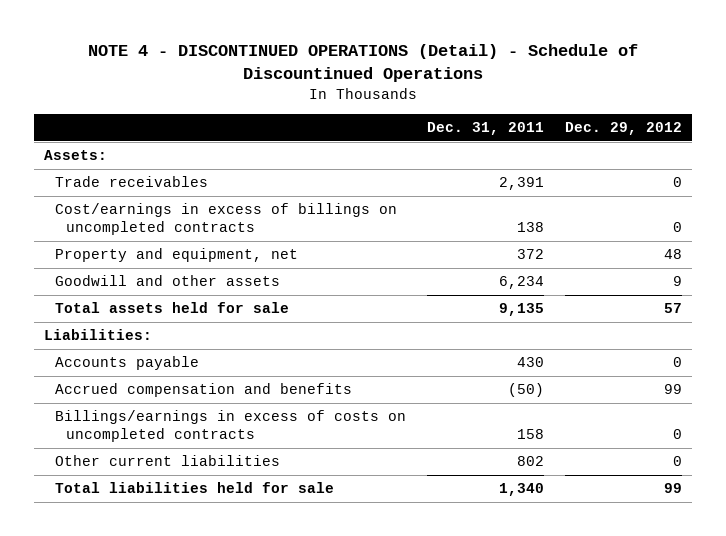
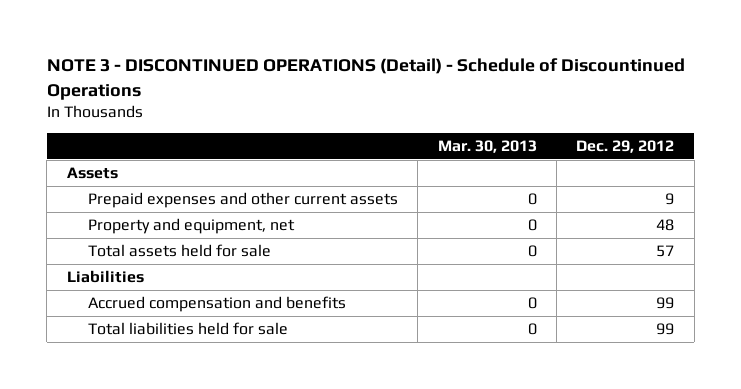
- NOTE 4 - DISCONTINUED OPERATIONS (Detail) - Schedule of Discountinued Operations
+ NOTE 3 - DISCONTINUED OPERATIONS (Detail) - Schedule of Discountinued Operations
- | Dec. 31, 2011 | Dec. 29, 2012
+ | Mar. 30, 2013 | Dec. 29, 2012
- Assets:
- Trade receivables | 2,391 | 0
- Cost/earnings in excess of billings on uncompleted contracts | 138 | 0
+ Assets
+ Prepaid expenses and other current assets | 0 | 9
- Goodwill and other assets | 6,234 | 9
- Liabilities:
- Accounts payable | 430 | 0
+ Liabilities
- Billings/earnings in excess of costs on uncompleted contracts | 158 | 0
- Other current liabilities | 802 | 0

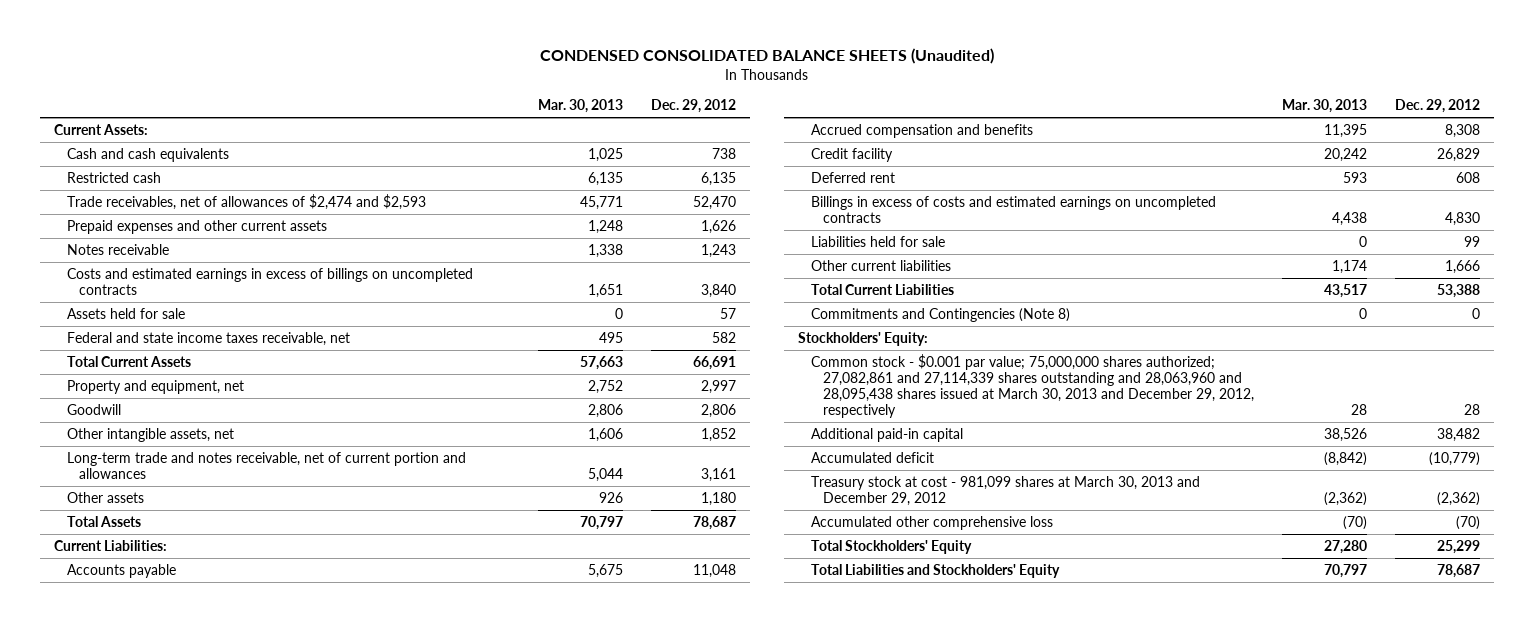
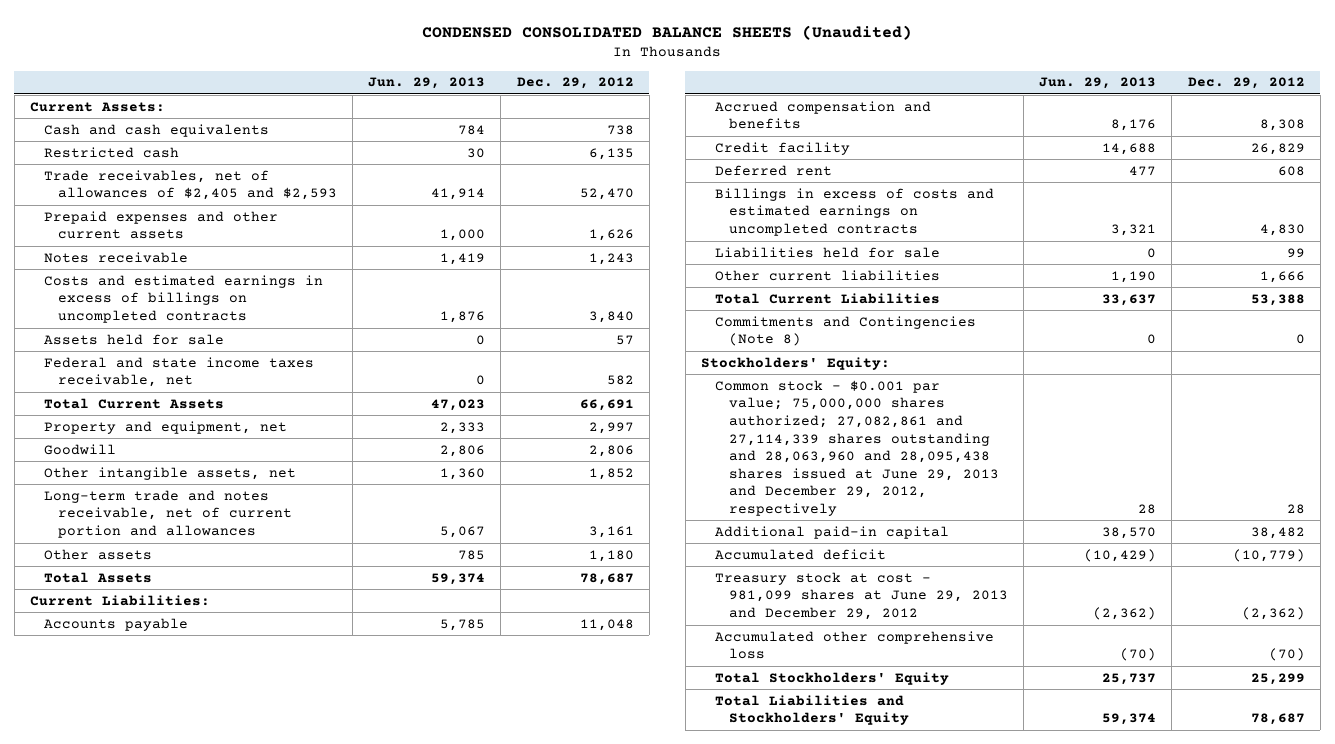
- | Mar. 30, 2013 | Dec. 29, 2012
+ | Jun. 29, 2013 | Dec. 29, 2012
- Trade receivables, net of allowances of $2,474 and $2,593 | 45,771 | 52,470
+ Trade receivables, net of allowances of $2,405 and $2,593 | 41,914 | 52,470
- Common stock - $0.001 par value; 75,000,000 shares authorized; 27,082,861 and 27,114,339 shares outstanding and 28,063,960 and 28,095,438 shares issued at March 30, 2013 and December 29, 2012, respectively | 28 | 28
+ Common stock - $0.001 par value; 75,000,000 shares authorized; 27,082,861 and 27,114,339 shares outstanding and 28,063,960 and 28,095,438 shares issued at June 29, 2013 and December 29, 2012, respectively | 28 | 28
- Treasury stock at cost - 981,099 shares at March 30, 2013 and December 29, 2012 | (2,362) | (2,362)
+ Treasury stock at cost - 981,099 shares at June 29, 2013 and December 29, 2012 | (2,362) | (2,362)

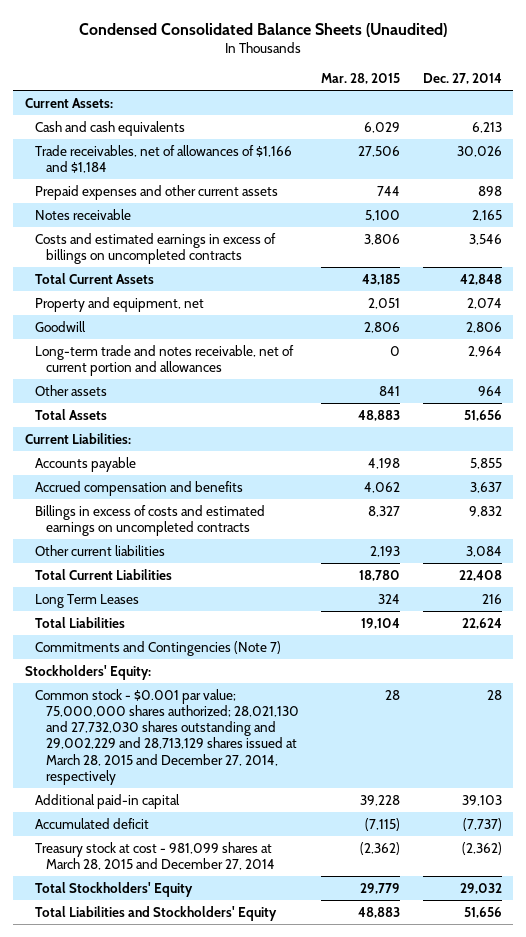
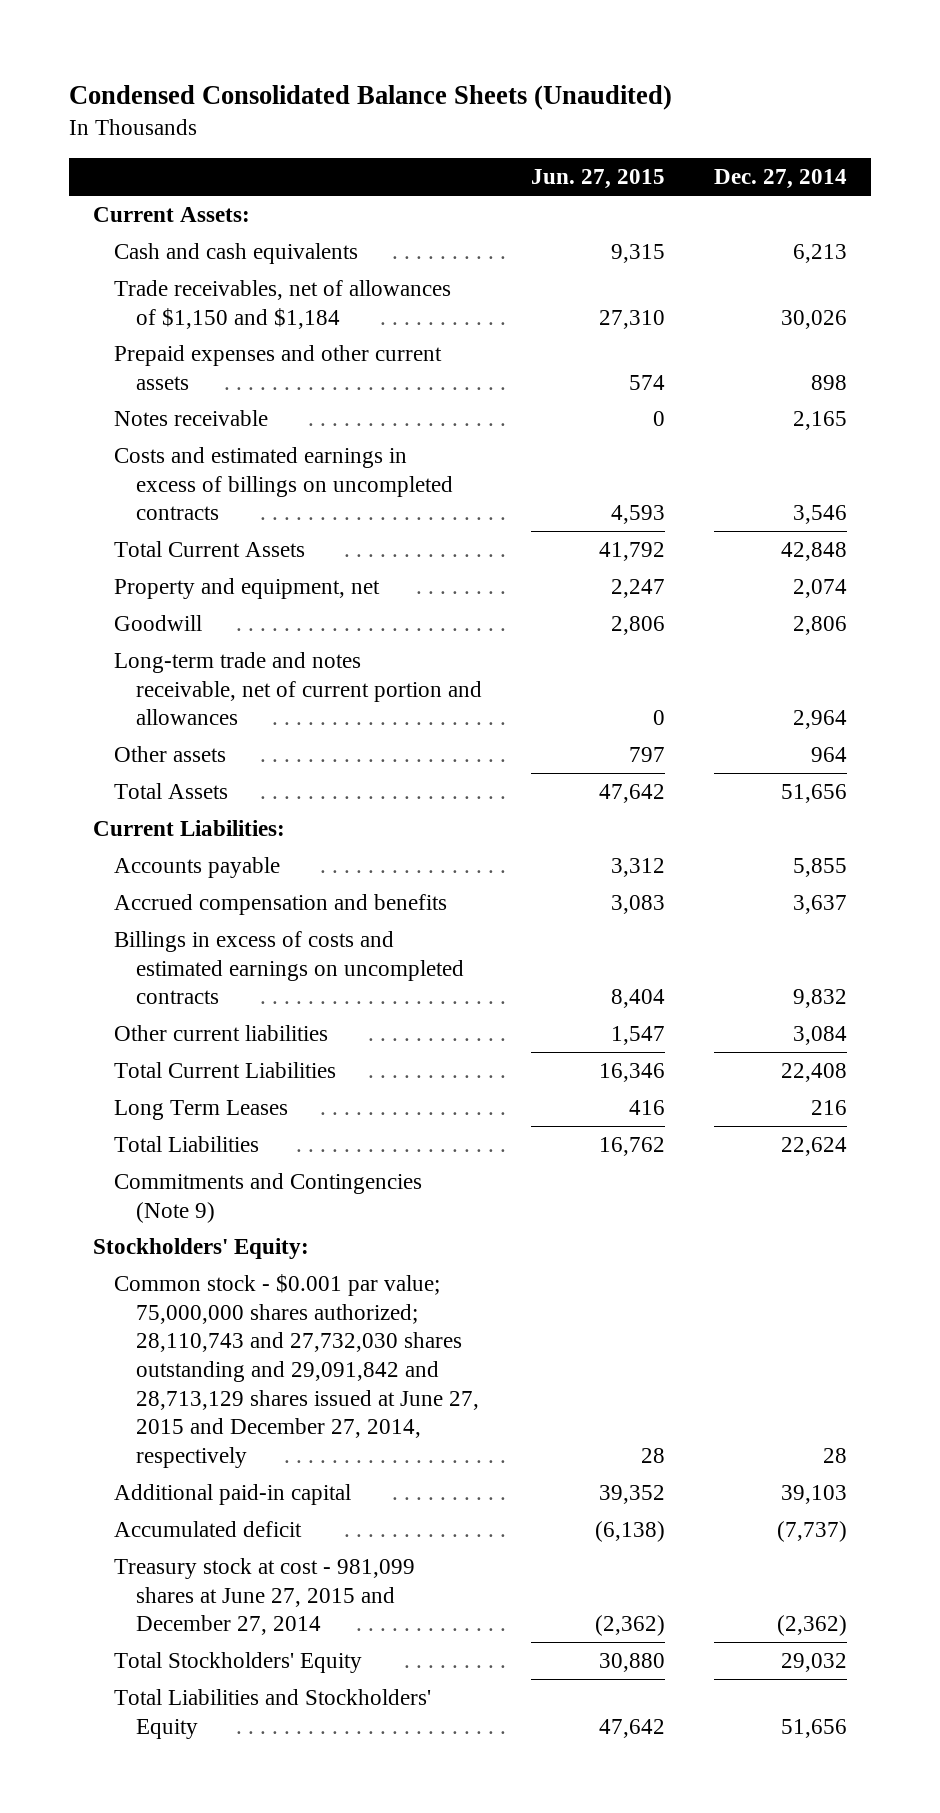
- | Mar. 28, 2015 | Dec. 27, 2014
+ | Jun. 27, 2015 | Dec. 27, 2014
- Trade receivables, net of allowances of $1,166 and $1,184 | 27,506 | 30,026
+ Trade receivables, net of allowances of $1,150 and $1,184 | 27,310 | 30,026
- Commitments and Contingencies (Note 7)
+ Commitments and Contingencies (Note 9)
- Common stock - $0.001 par value; 75,000,000 shares authorized; 28,021,130 and 27,732,030 shares outstanding and 29,002,229 and 28,713,129 shares issued at March 28, 2015 and December 27, 2014, respectively | 28 | 28
+ Common stock - $0.001 par value; 75,000,000 shares authorized; 28,110,743 and 27,732,030 shares outstanding and 29,091,842 and 28,713,129 shares issued at June 27, 2015 and December 27, 2014, respectively | 28 | 28
- Treasury stock at cost - 981,099 shares at March 28, 2015 and December 27, 2014 | (2,362) | (2,362)
+ Treasury stock at cost - 981,099 shares at June 27, 2015 and December 27, 2014 | (2,362) | (2,362)

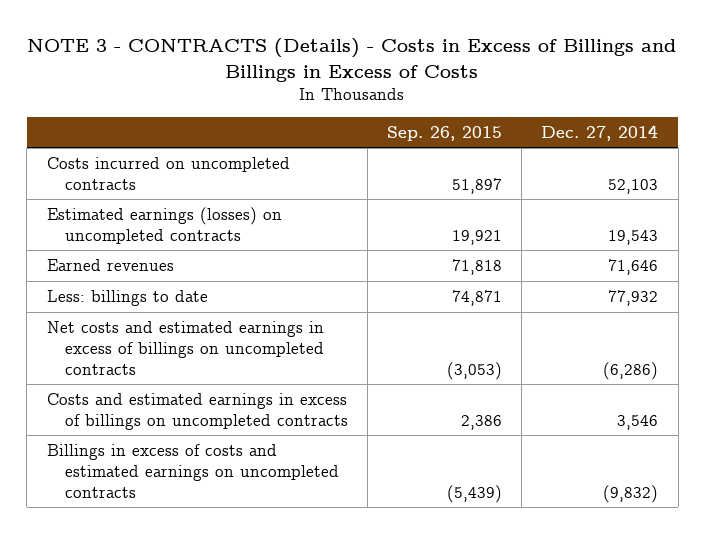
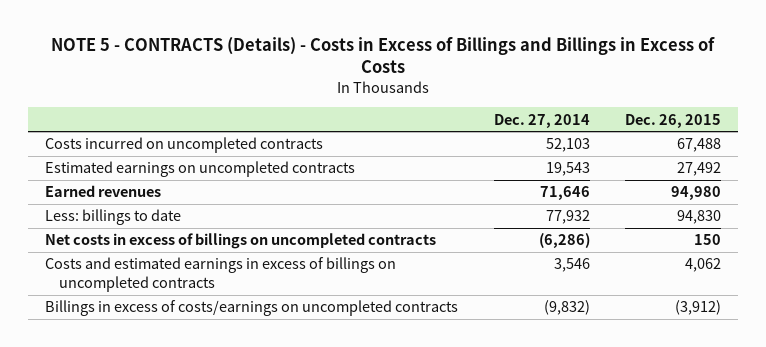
- NOTE 3 - CONTRACTS (Details) - Costs in Excess of Billings and Billings in Excess of Costs
+ NOTE 5 - CONTRACTS (Details) - Costs in Excess of Billings and Billings in Excess of Costs
- | Sep. 26, 2015 | Dec. 27, 2014
+ | Dec. 27, 2014 | Dec. 26, 2015
- Estimated earnings (losses) on uncompleted contracts | 19,921 | 19,543
+ Estimated earnings on uncompleted contracts | 19,543 | 27,492
- Net costs and estimated earnings in excess of billings on uncompleted contracts | (3,053) | (6,286)
+ Net costs in excess of billings on uncompleted contracts | (6,286) | 150
- Billings in excess of costs and estimated earnings on uncompleted contracts | (5,439) | (9,832)
+ Billings in excess of costs/earnings on uncompleted contracts | (9,832) | (3,912)

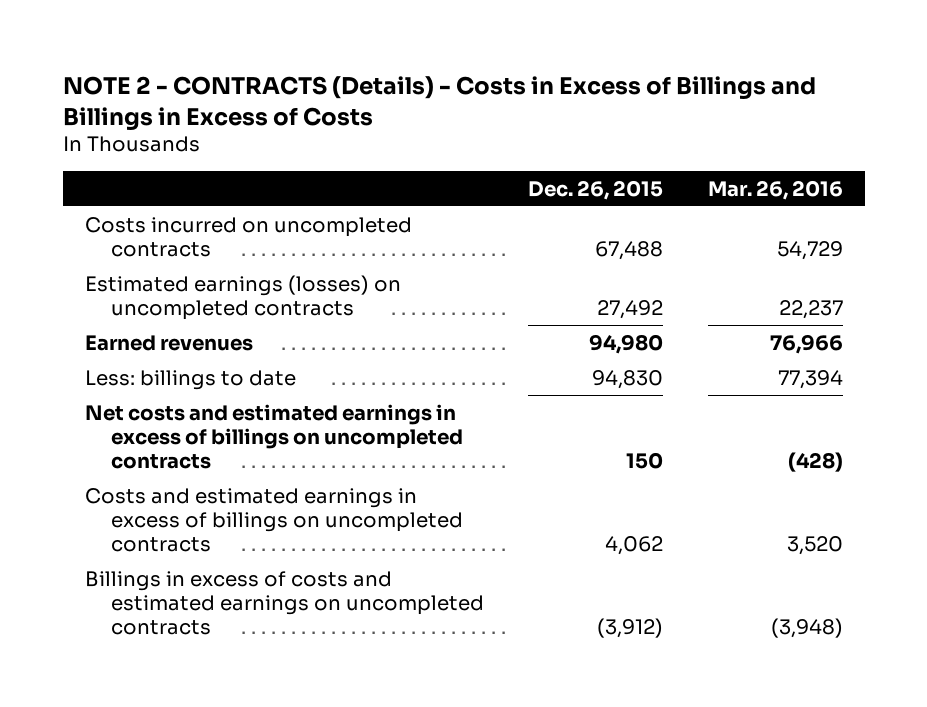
- NOTE 5 - CONTRACTS (Details) - Costs in Excess of Billings and Billings in Excess of Costs
+ NOTE 2 - CONTRACTS (Details) - Costs in Excess of Billings and Billings in Excess of Costs
- | Dec. 27, 2014 | Dec. 26, 2015
+ | Dec. 26, 2015 | Mar. 26, 2016
- Estimated earnings on uncompleted contracts | 19,543 | 27,492
+ Estimated earnings (losses) on uncompleted contracts | 27,492 | 22,237
- Net costs in excess of billings on uncompleted contracts | (6,286) | 150
+ Net costs and estimated earnings in excess of billings on uncompleted contracts | 150 | (428)
- Billings in excess of costs/earnings on uncompleted contracts | (9,832) | (3,912)
+ Billings in excess of costs and estimated earnings on uncompleted contracts | (3,912) | (3,948)

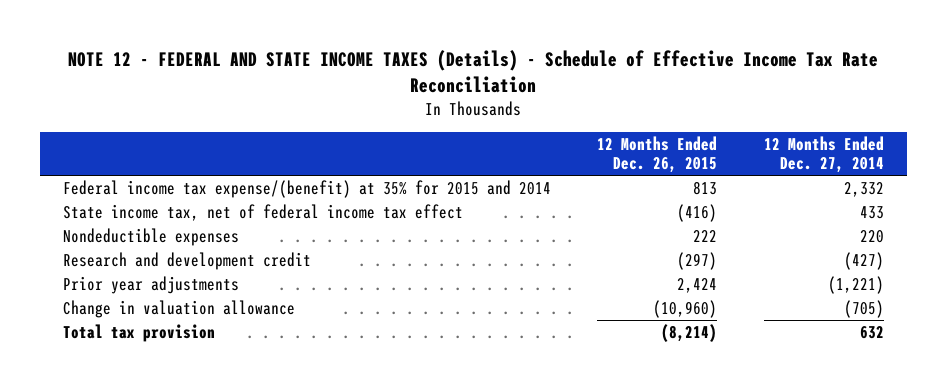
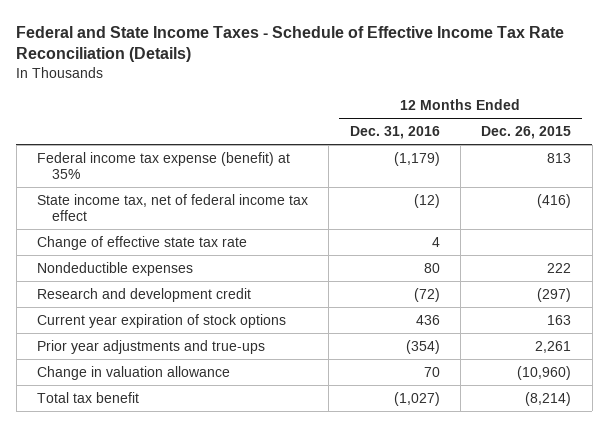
- NOTE 12 - FEDERAL AND STATE INCOME TAXES (Details) - Schedule of Effective Income Tax Rate Reconciliation
+ Federal and State Income Taxes - Schedule of Effective Income Tax Rate Reconciliation (Details)
- | 12 Months Ended Dec. 26, 2015 | 12 Months Ended Dec. 27, 2014
+ | 12 Months Ended Dec. 31, 2016 | 12 Months Ended Dec. 26, 2015
- Federal income tax expense/(benefit) at 35% for 2015 and 2014 | 813 | 2,332
+ Federal income tax expense (benefit) at 35% | (1,179) | 813
+ Change of effective state tax rate | 4 |
- Prior year adjustments | 2,424 | (1,221)
+ Current year expiration of stock options | 436 | 163
+ Prior year adjustments and true-ups | (354) | 2,261
- Total tax provision | (8,214) | 632
+ Total tax benefit | (1,027) | (8,214)

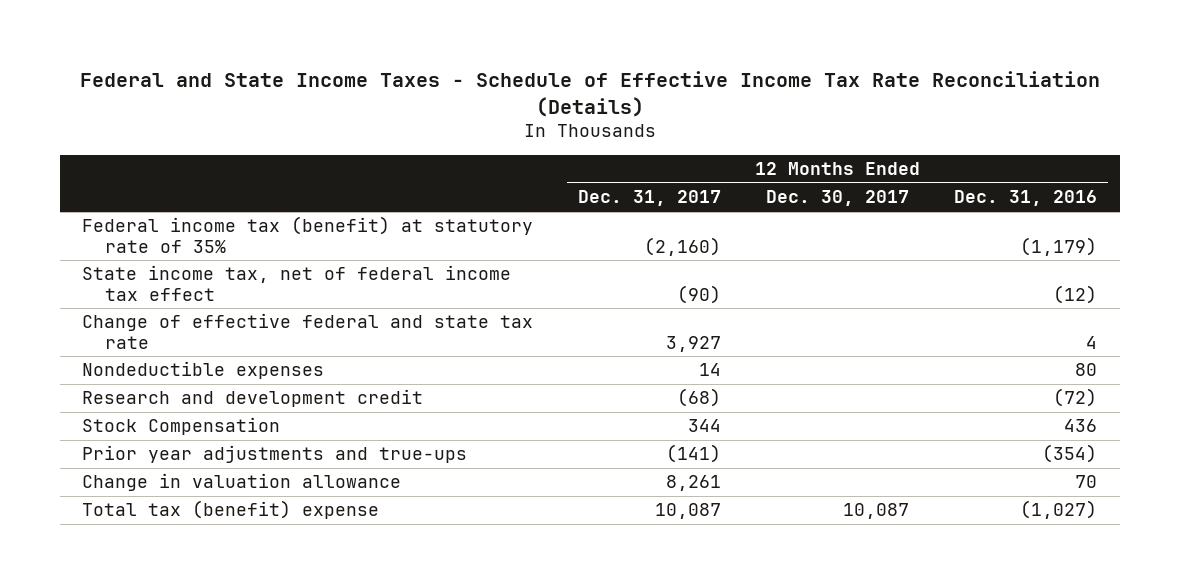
- | 12 Months Ended Dec. 31, 2016 | 12 Months Ended Dec. 26, 2015
+ | 12 Months Ended Dec. 31, 2017 | 12 Months Ended Dec. 30, 2017 | 12 Months Ended Dec. 31, 2016
- Federal income tax expense (benefit) at 35% | (1,179) | 813
+ Federal income tax (benefit) at statutory rate of 35% | (2,160) | | (1,179)
- Change of effective state tax rate | 4 |
+ Change of effective federal and state tax rate | 3,927 | | 4
- Current year expiration of stock options | 436 | 163
+ Stock Compensation | 344 | | 436
- Total tax benefit | (1,027) | (8,214)
+ Total tax (benefit) expense | 10,087 | 10,087 | (1,027)

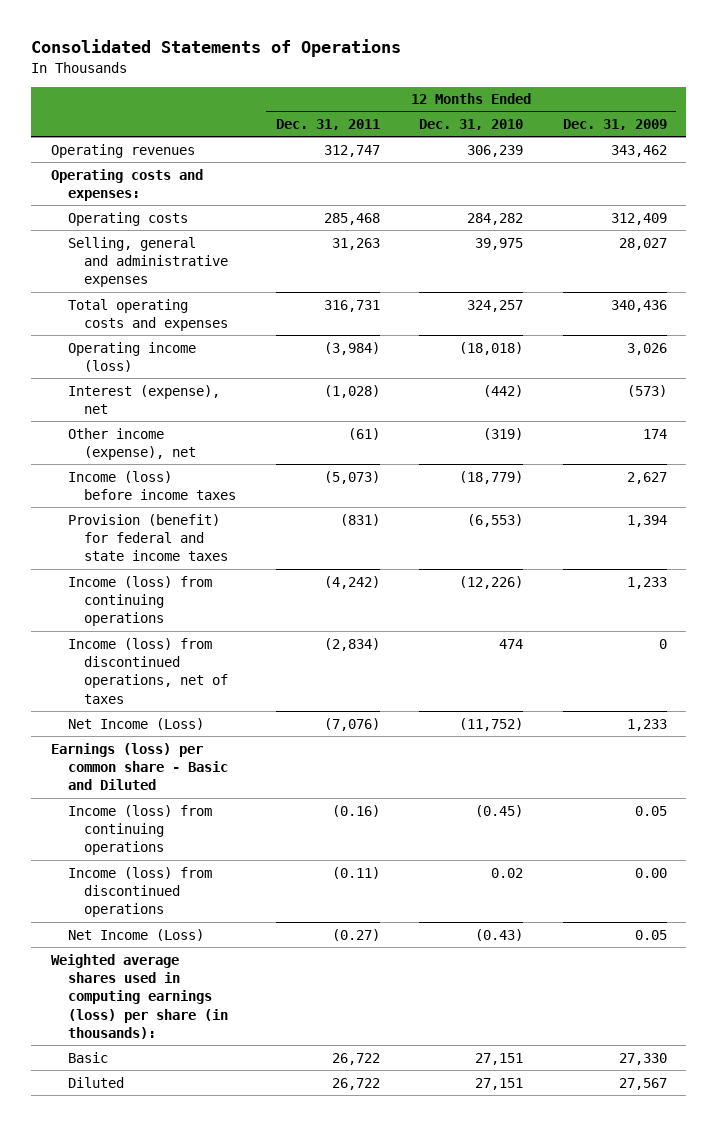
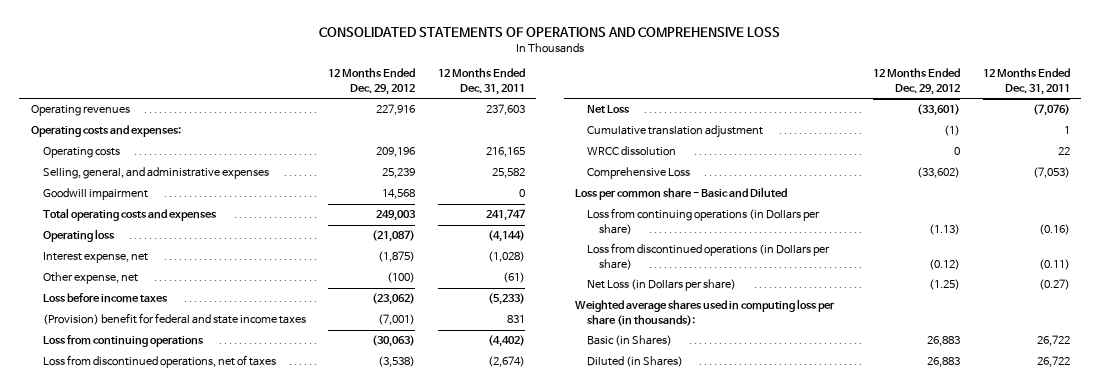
- Consolidated Statements of Operations
+ CONSOLIDATED STATEMENTS OF OPERATIONS AND COMPREHENSIVE LOSS
- | 12 Months Ended Dec. 31, 2011 | 12 Months Ended Dec. 31, 2010 | 12 Months Ended Dec. 31, 2009
+ | 12 Months Ended Dec. 29, 2012 | 12 Months Ended Dec. 31, 2011
- Operating revenues | 312,747 | 306,239 | 343,462
+ Operating revenues | 227,916 | 237,603
- Operating costs | 285,468 | 284,282 | 312,409
- Selling, general and administrative expenses | 31,263 | 39,975 | 28,027
- Total operating costs and expenses | 316,731 | 324,257 | 340,436
- Operating income (loss) | (3,984) | (18,018) | 3,026
- Interest (expense), net | (1,028) | (442) | (573)
- Other income (expense), net | (61) | (319) | 174
- Income (loss) before income taxes | (5,073) | (18,779) | 2,627
- Provision (benefit) for federal and state income taxes | (831) | (6,553) | 1,394
- Income (loss) from continuing operations | (4,242) | (12,226) | 1,233
- Income (loss) from discontinued operations, net of taxes | (2,834) | 474 | 0
- Net Income (Loss) | (7,076) | (11,752) | 1,233
- Earnings (loss) per common share - Basic and Diluted
- Income (loss) from continuing operations | (0.16) | (0.45) | 0.05
- Income (loss) from discontinued operations | (0.11) | 0.02 | 0.00
- Net Income (Loss) | (0.27) | (0.43) | 0.05
- Weighted average shares used in computing earnings (loss) per share (in thousands):
- Basic | 26,722 | 27,151 | 27,330
- Diluted | 26,722 | 27,151 | 27,567
+ Operating costs | 209,196 | 216,165
+ Selling, general, and administrative expenses | 25,239 | 25,582
+ Goodwill impairment | 14,568 | 0
+ Total operating costs and expenses | 249,003 | 241,747
+ Operating loss | (21,087) | (4,144)
+ Interest expense, net | (1,875) | (1,028)
+ Other expense, net | (100) | (61)
+ Loss before income taxes | (23,062) | (5,233)
+ (Provision) benefit for federal and state income taxes | (7,001) | 831
+ Loss from continuing operations | (30,063) | (4,402)
+ Loss from discontinued operations, net of taxes | (3,538) | (2,674)
+ Net Loss | (33,601) | (7,076)
+ Cumulative translation adjustment | (1) | 1
+ WRCC dissolution | 0 | 22
+ Comprehensive Loss | (33,602) | (7,053)
+ Loss per common share - Basic and Diluted
+ Loss from continuing operations (in Dollars per share) | (1.13) | (0.16)
+ Loss from discontinued operations (in Dollars per share) | (0.12) | (0.11)
+ Net Loss (in Dollars per share) | (1.25) | (0.27)
+ Weighted average shares used in computing loss per share (in thousands):
+ Basic (in Shares) | 26,883 | 26,722
+ Diluted (in Shares) | 26,883 | 26,722

